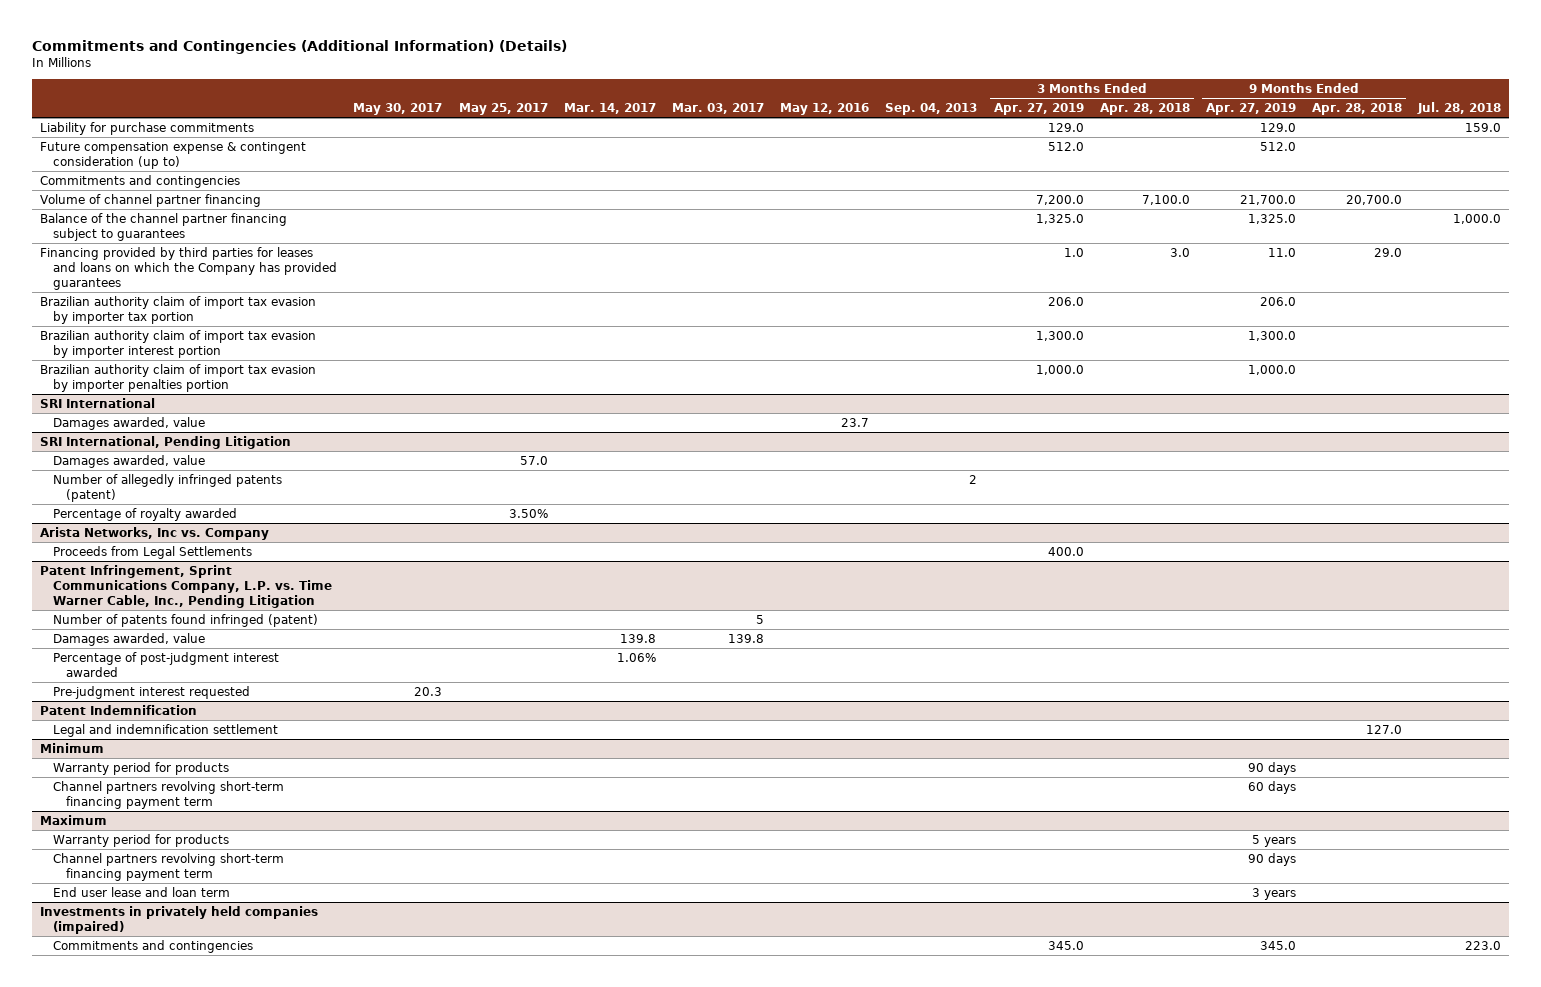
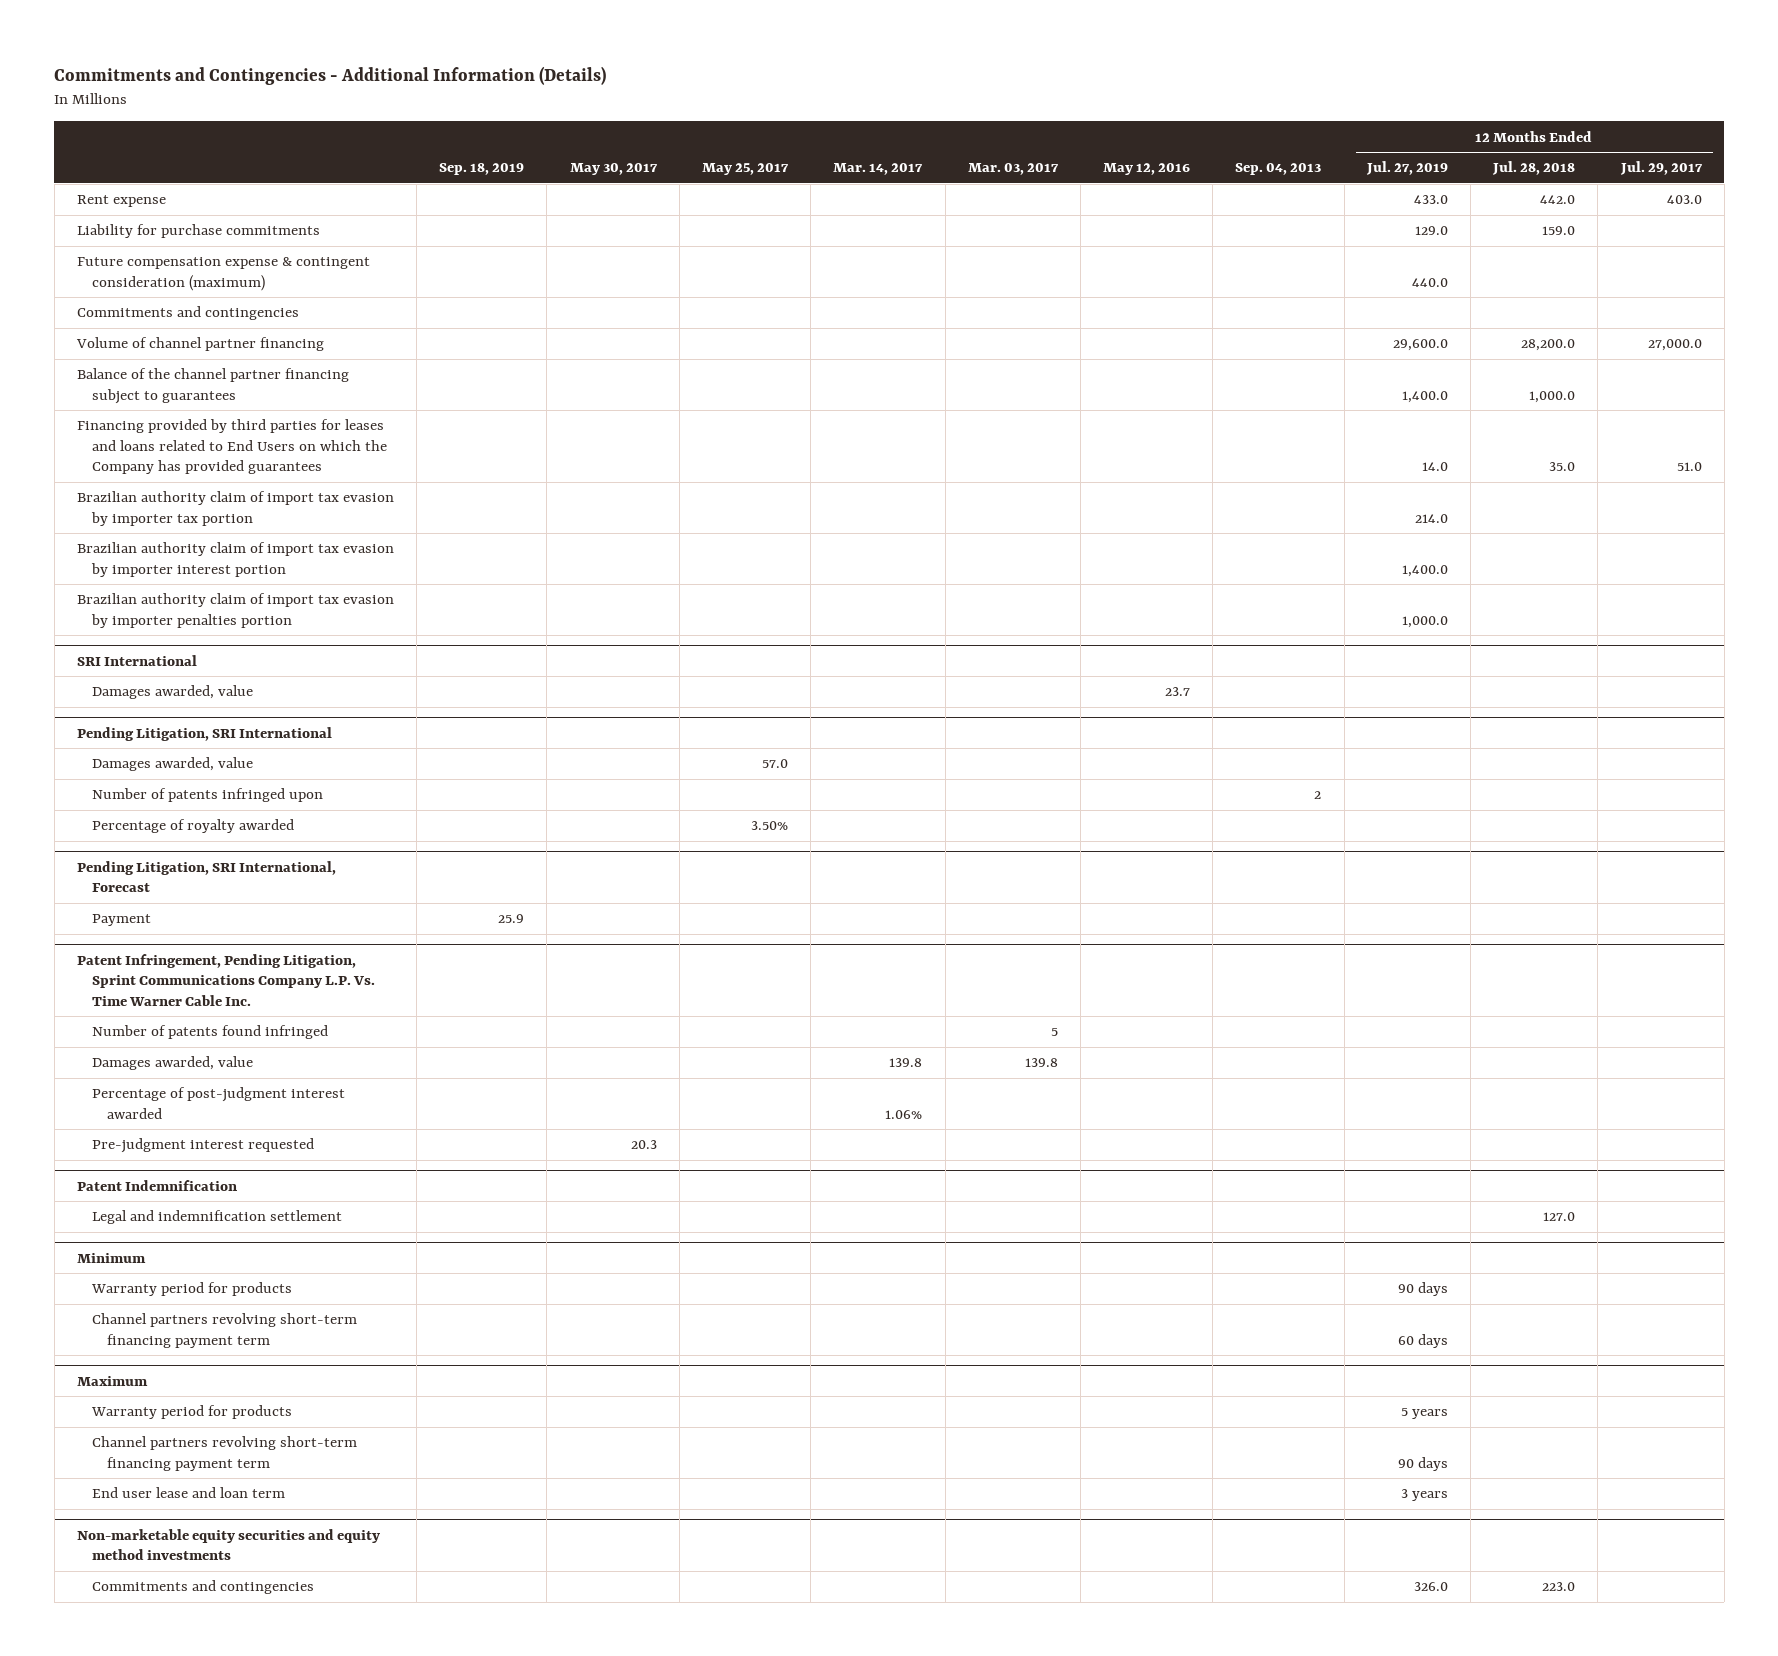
- Commitments and Contingencies (Additional Information) (Details)
+ Commitments and Contingencies - Additional Information (Details)
- | May 30, 2017 | May 25, 2017 | Mar. 14, 2017 | Mar. 03, 2017 | May 12, 2016 | Sep. 04, 2013 | 3 Months Ended Apr. 27, 2019 | 3 Months Ended Apr. 28, 2018 | 9 Months Ended Apr. 27, 2019 | 9 Months Ended Apr. 28, 2018 | Jul. 28, 2018
+ | Sep. 18, 2019 | May 30, 2017 | May 25, 2017 | Mar. 14, 2017 | Mar. 03, 2017 | May 12, 2016 | Sep. 04, 2013 | 12 Months Ended Jul. 27, 2019 | 12 Months Ended Jul. 28, 2018 | 12 Months Ended Jul. 29, 2017
+ Rent expense | | | | | | | | 433.0 | 442.0 | 403.0
- Future compensation expense & contingent consideration (up to) | | | | | | | 512.0 | | 512.0 | |
+ Future compensation expense & contingent consideration (maximum) | | | | | | | | 440.0 | |
- Financing provided by third parties for leases and loans on which the Company has provided guarantees | | | | | | | 1.0 | 3.0 | 11.0 | 29.0 |
+ Financing provided by third parties for leases and loans related to End Users on which the Company has provided guarantees | | | | | | | | 14.0 | 35.0 | 51.0
- SRI International, Pending Litigation
+ Pending Litigation, SRI International
- Number of allegedly infringed patents (patent) | | | | | | 2 | | | | |
+ Number of patents infringed upon | | | | | | | 2 | | |
- Arista Networks, Inc vs. Company
- Proceeds from Legal Settlements | | | | | | | 400.0 | | | |
- Patent Infringement, Sprint Communications Company, L.P. vs. Time Warner Cable, Inc., Pending Litigation
- Number of patents found infringed (patent) | | | | 5 | | | | | | |
+ Pending Litigation, SRI International, Forecast
+ Payment | 25.9 | | | | | | | | |
+ Patent Infringement, Pending Litigation, Sprint Communications Company L.P. Vs. Time Warner Cable Inc.
+ Number of patents found infringed | | | | | 5 | | | | |
- Investments in privately held companies (impaired)
+ Non-marketable equity securities and equity method investments

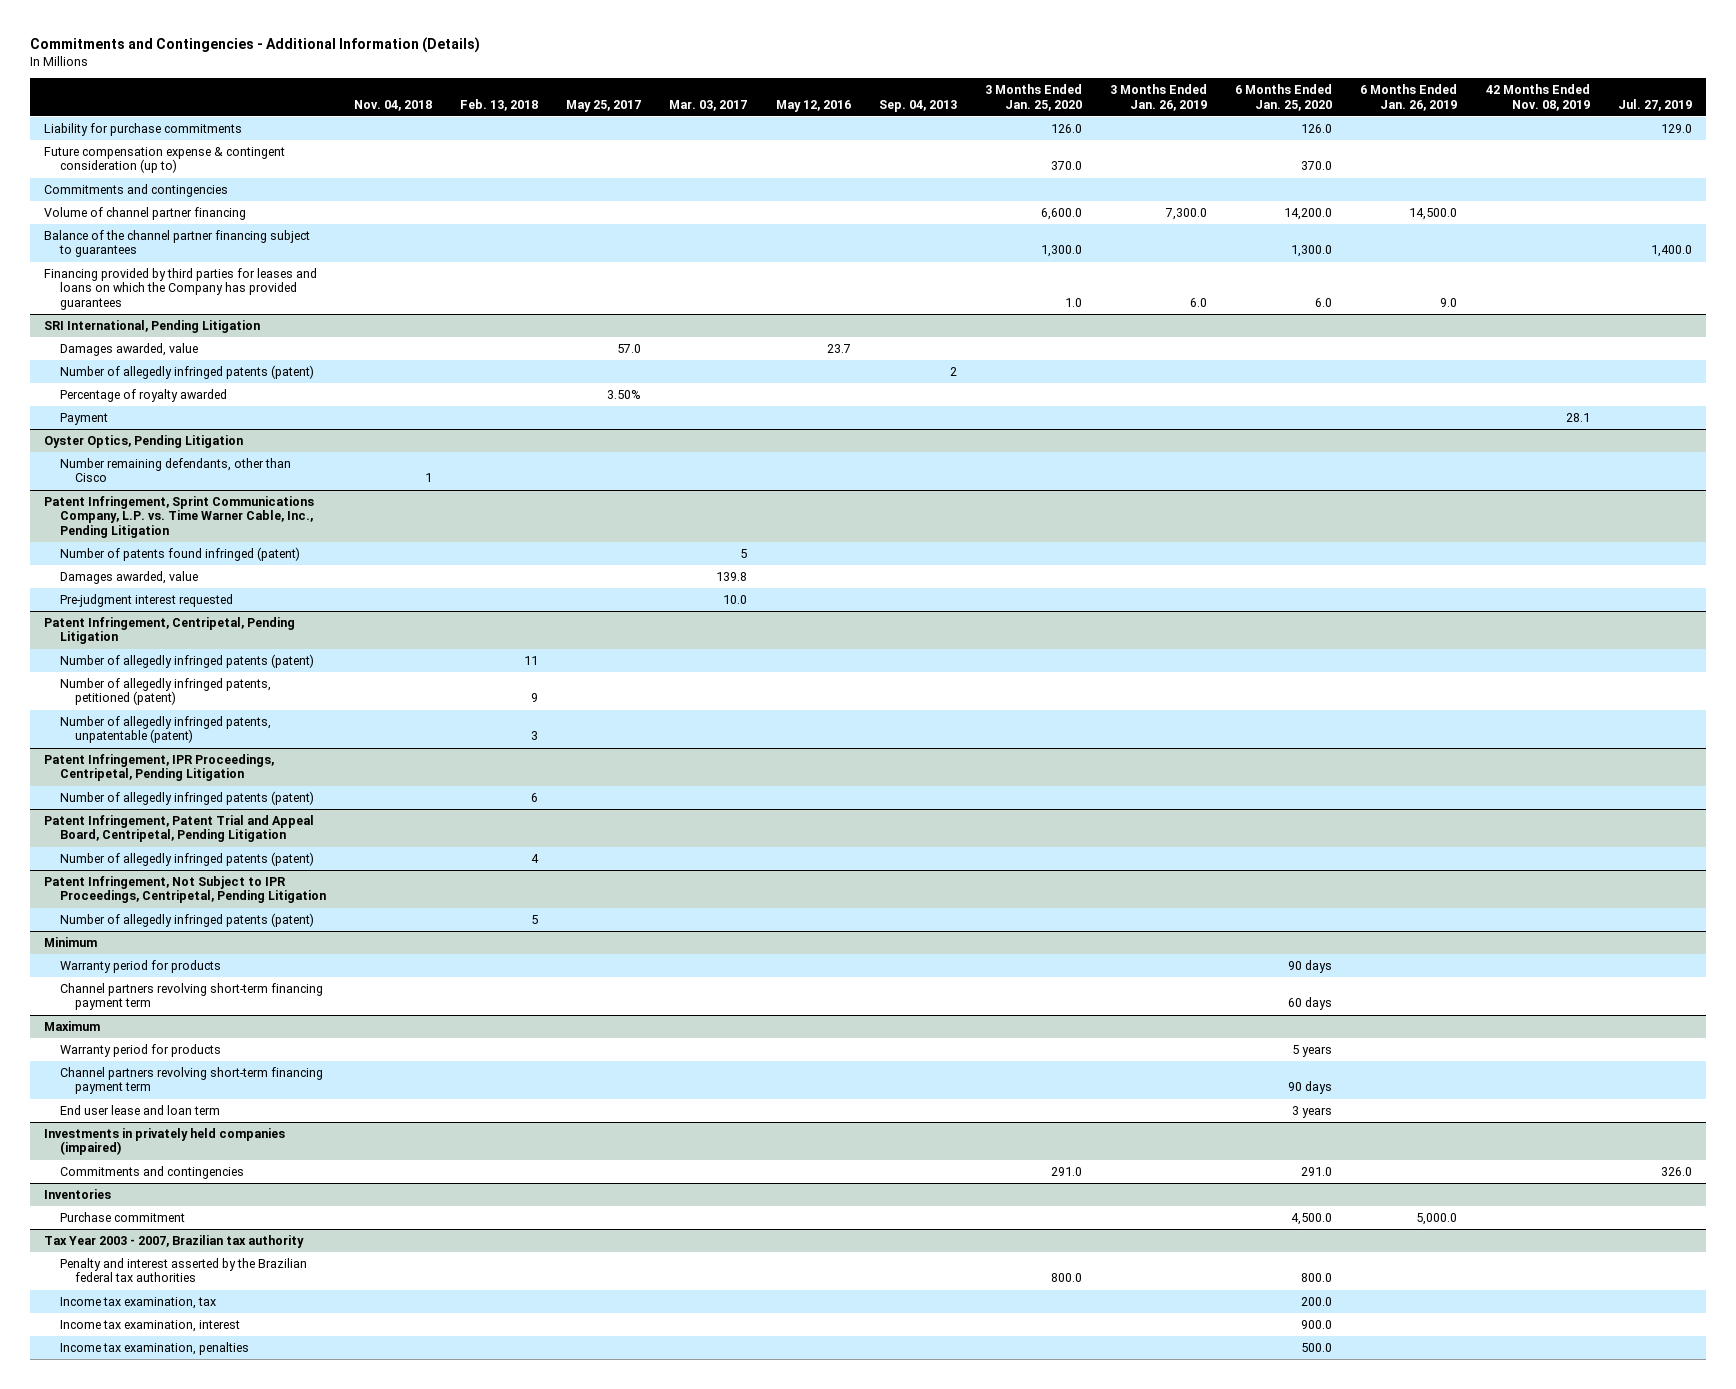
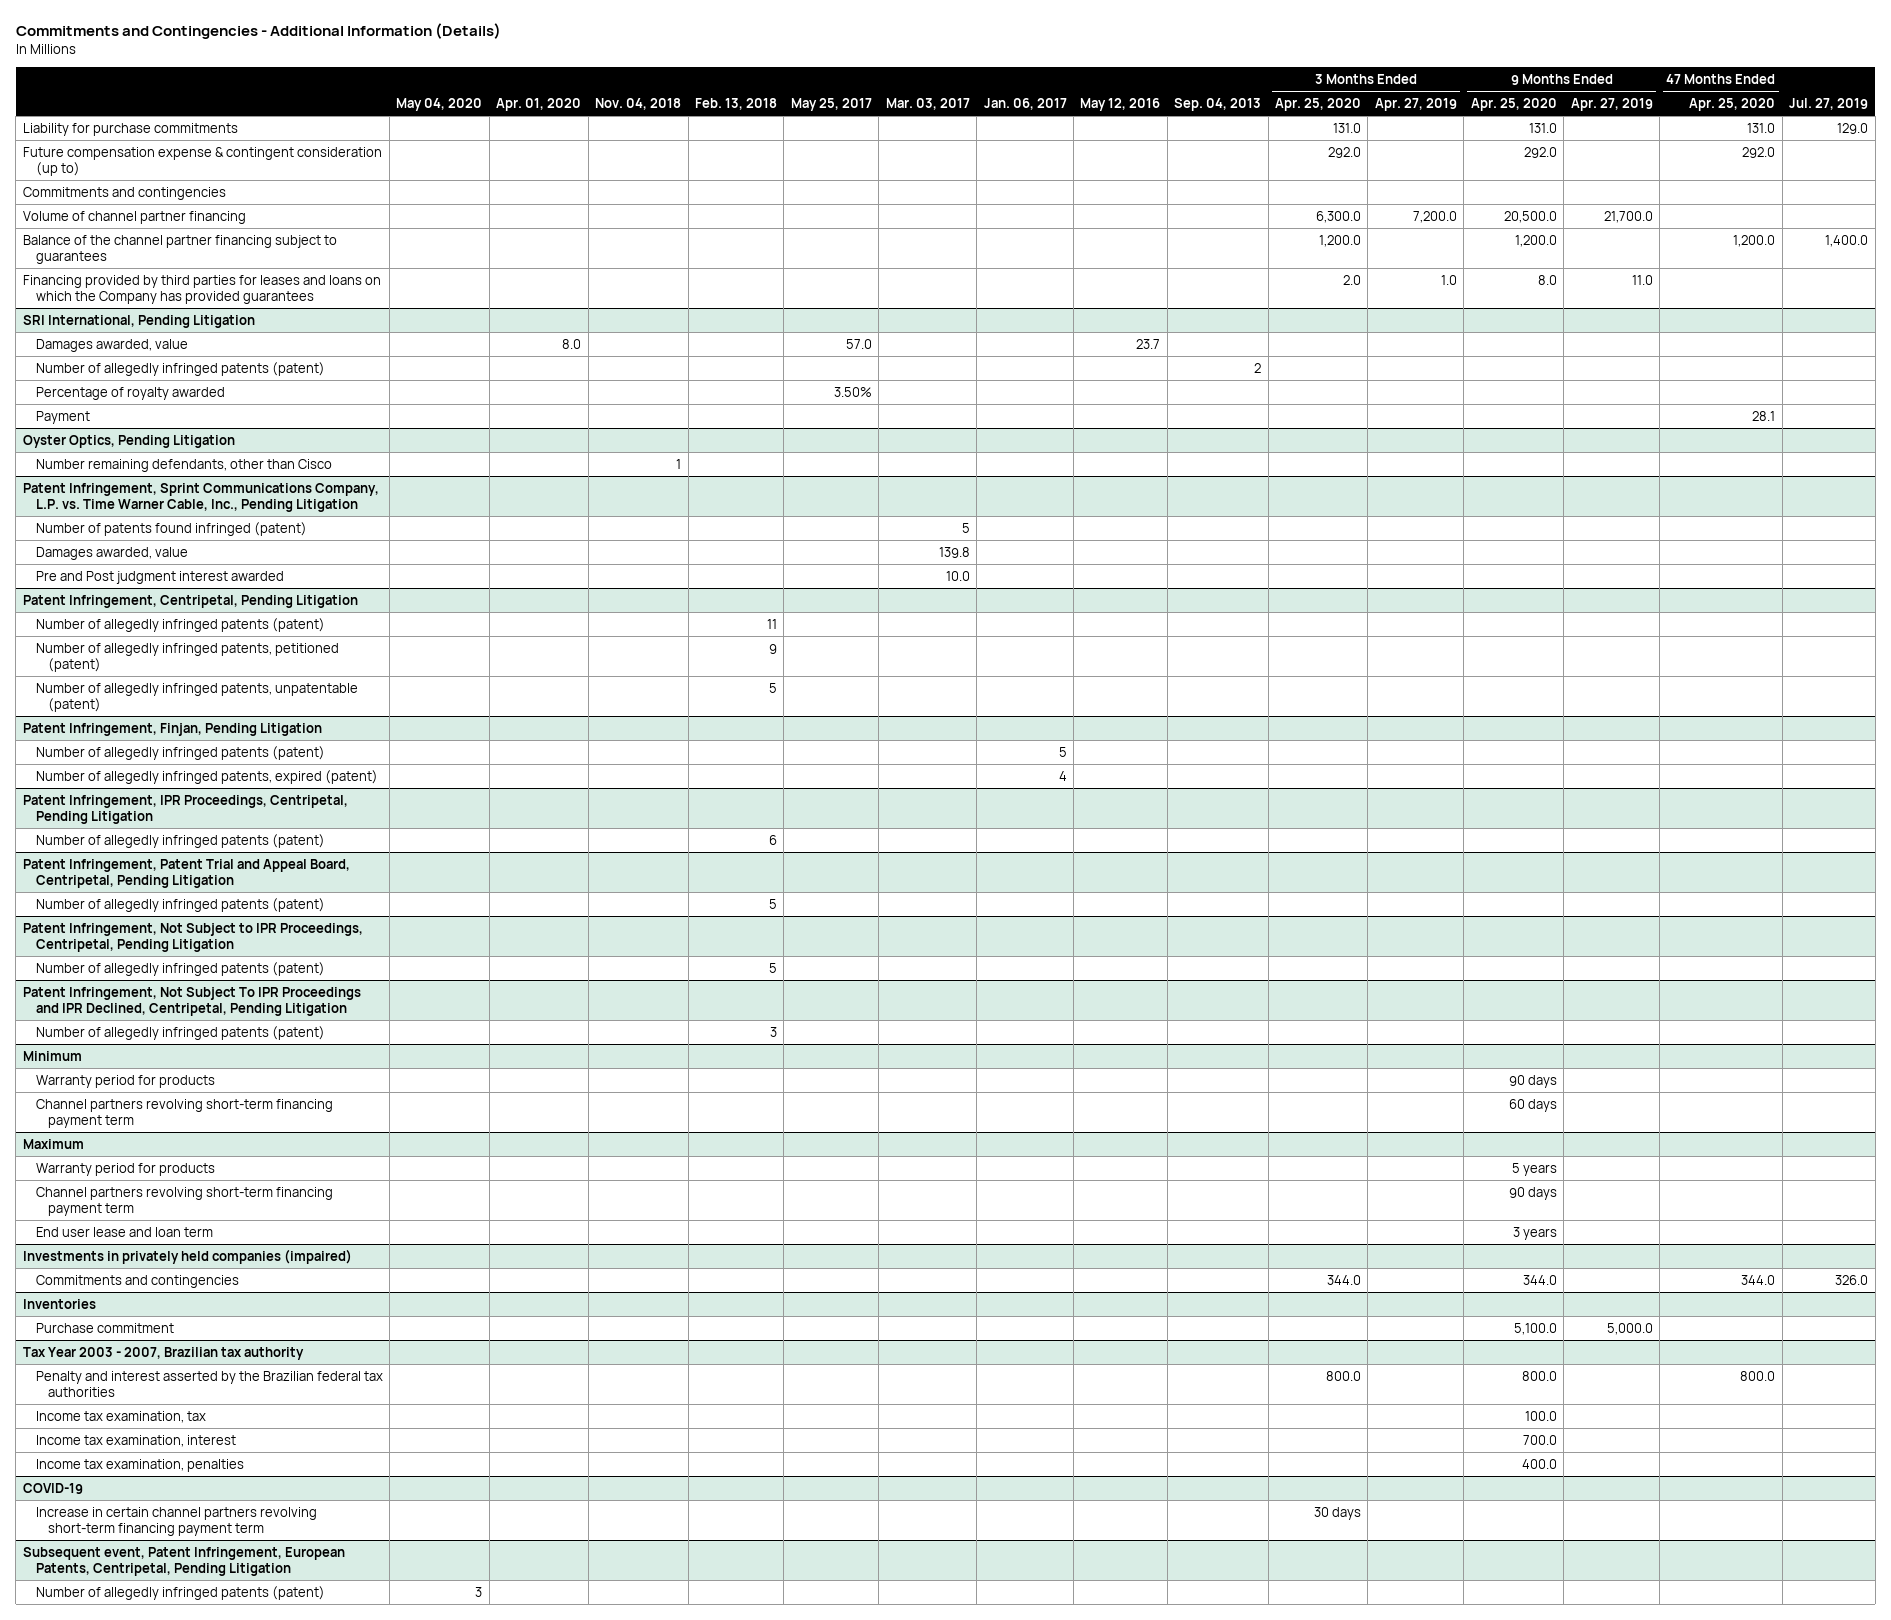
- | Nov. 04, 2018 | Feb. 13, 2018 | May 25, 2017 | Mar. 03, 2017 | May 12, 2016 | Sep. 04, 2013 | 3 Months Ended Jan. 25, 2020 | 3 Months Ended Jan. 26, 2019 | 6 Months Ended Jan. 25, 2020 | 6 Months Ended Jan. 26, 2019 | 42 Months Ended Nov. 08, 2019 | Jul. 27, 2019
+ | May 04, 2020 | Apr. 01, 2020 | Nov. 04, 2018 | Feb. 13, 2018 | May 25, 2017 | Mar. 03, 2017 | Jan. 06, 2017 | May 12, 2016 | Sep. 04, 2013 | 3 Months Ended Apr. 25, 2020 | 3 Months Ended Apr. 27, 2019 | 9 Months Ended Apr. 25, 2020 | 9 Months Ended Apr. 27, 2019 | 47 Months Ended Apr. 25, 2020 | Jul. 27, 2019
@ Patent Infringement, Sprint Communications Company, L.P. vs. Time Warner Cable, Inc., Pending Litigation
- Pre-judgment interest requested | | | | 10.0 | | | | | | | |
+ Pre and Post judgment interest awarded | | | | | | 10.0 | | | | | | | | |
@ Patent Infringement, Centripetal, Pending Litigation
- Number of allegedly infringed patents, unpatentable (patent) | | 3 | | | | | | | | | |
+ Number of allegedly infringed patents, unpatentable (patent) | | | | 5 | | | | | | | | | | |
+ Patent Infringement, Finjan, Pending Litigation
+ Number of allegedly infringed patents (patent) | | | | | | | 5 | | | | | | | |
+ Number of allegedly infringed patents, expired (patent) | | | | | | | 4 | | | | | | | |
@ Patent Infringement, Patent Trial and Appeal Board, Centripetal, Pending Litigation
- Number of allegedly infringed patents (patent) | | 4 | | | | | | | | | |
+ Number of allegedly infringed patents (patent) | | | | 5 | | | | | | | | | | |
+ Patent Infringement, Not Subject To IPR Proceedings and IPR Declined, Centripetal, Pending Litigation
+ Number of allegedly infringed patents (patent) | | | | 3 | | | | | | | | | | |
+ COVID-19
+ Increase in certain channel partners revolving short-term financing payment term | | | | | | | | | | 30 days | | | | |
+ Subsequent event, Patent Infringement, European Patents, Centripetal, Pending Litigation
+ Number of allegedly infringed patents (patent) | 3 | | | | | | | | | | | | | |

